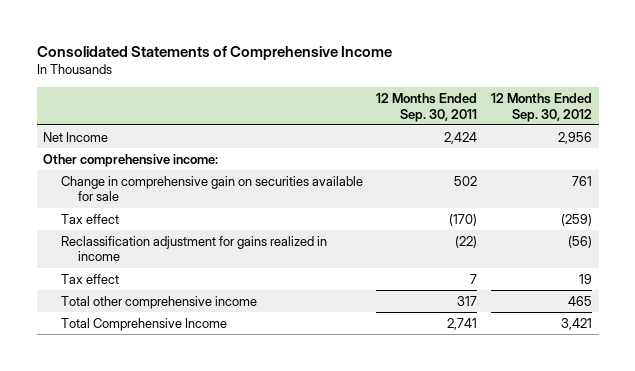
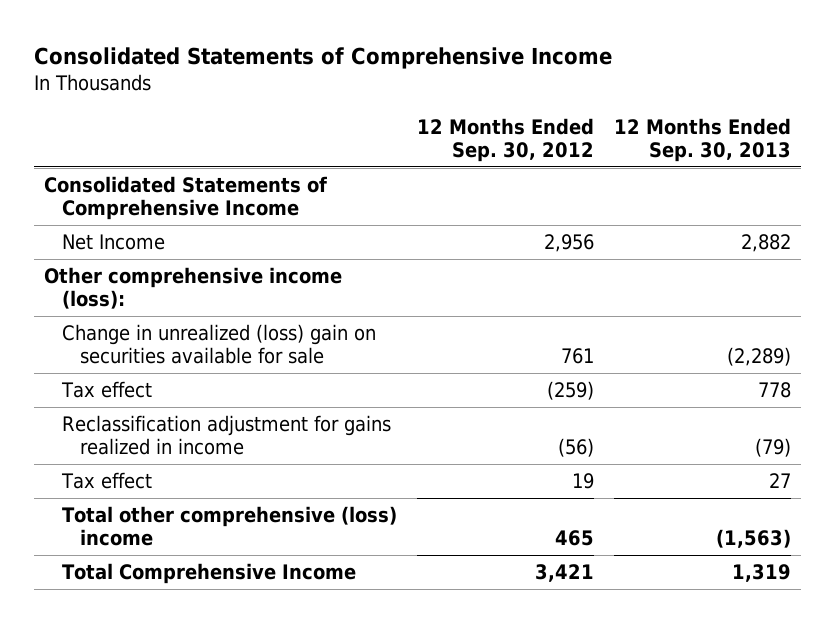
- | 12 Months Ended Sep. 30, 2011 | 12 Months Ended Sep. 30, 2012
+ | 12 Months Ended Sep. 30, 2012 | 12 Months Ended Sep. 30, 2013
+ Consolidated Statements of Comprehensive Income
- Other comprehensive income:
- Change in comprehensive gain on securities available for sale | 502 | 761
+ Other comprehensive income (loss):
+ Change in unrealized (loss) gain on securities available for sale | 761 | (2,289)
- Total other comprehensive income | 317 | 465
+ Total other comprehensive (loss) income | 465 | (1,563)

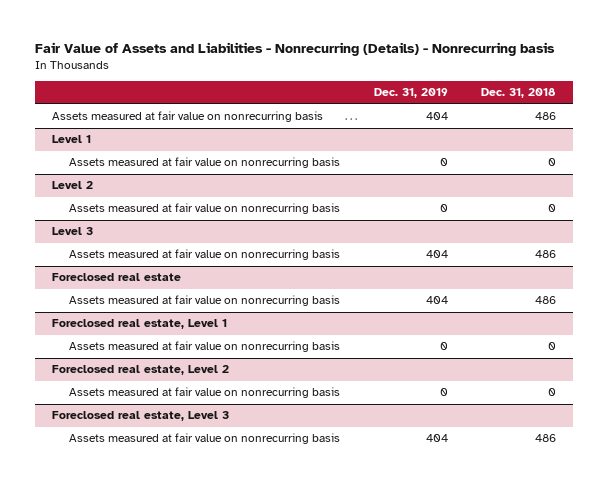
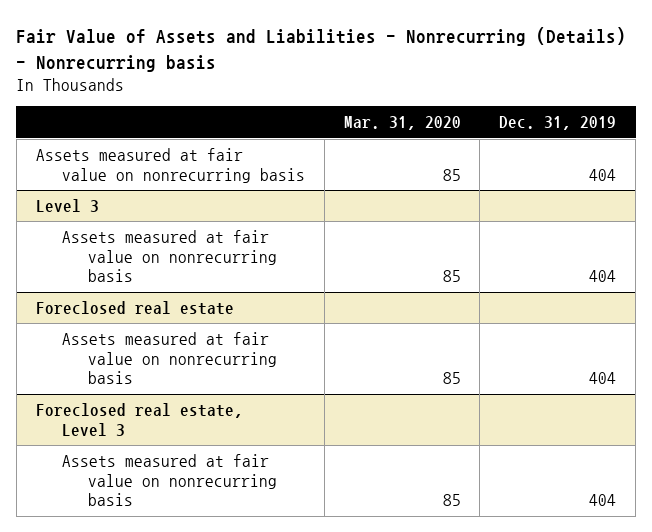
- | Dec. 31, 2019 | Dec. 31, 2018
+ | Mar. 31, 2020 | Dec. 31, 2019
- Level 1
- Assets measured at fair value on nonrecurring basis | 0 | 0
- Level 2
- Assets measured at fair value on nonrecurring basis | 0 | 0
- Foreclosed real estate, Level 1
- Assets measured at fair value on nonrecurring basis | 0 | 0
- Foreclosed real estate, Level 2
- Assets measured at fair value on nonrecurring basis | 0 | 0

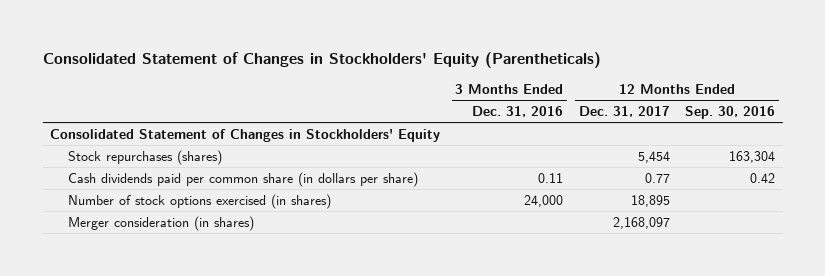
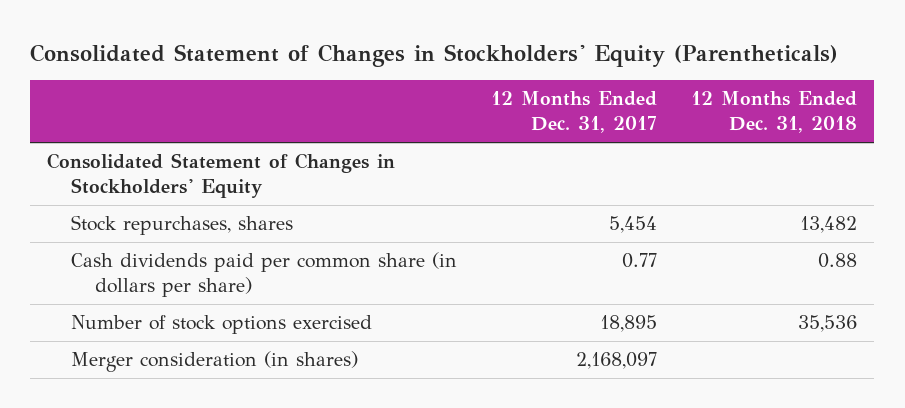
- | 3 Months Ended Dec. 31, 2016 | 12 Months Ended Dec. 31, 2017 | 12 Months Ended Sep. 30, 2016
+ | 12 Months Ended Dec. 31, 2017 | 12 Months Ended Dec. 31, 2018
- Stock repurchases (shares) | | 5,454 | 163,304
+ Stock repurchases, shares | 5,454 | 13,482
- Number of stock options exercised (in shares) | 24,000 | 18,895 |
+ Number of stock options exercised | 18,895 | 35,536

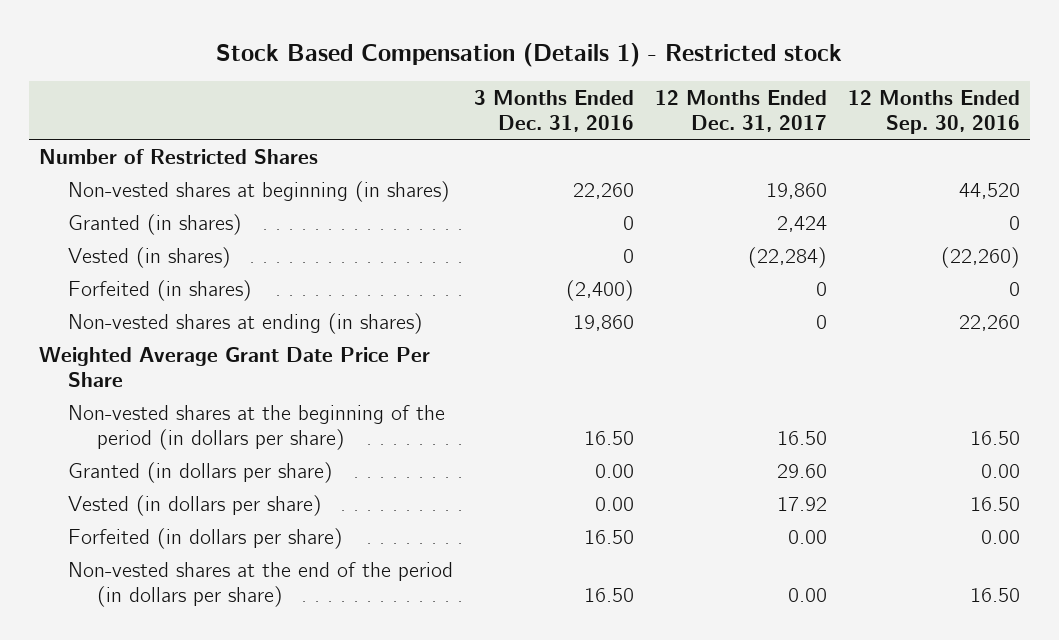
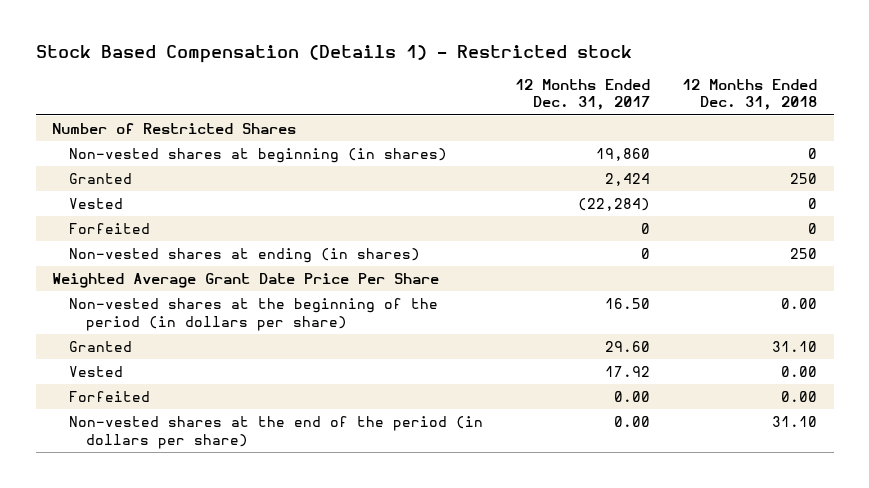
- | 3 Months Ended Dec. 31, 2016 | 12 Months Ended Dec. 31, 2017 | 12 Months Ended Sep. 30, 2016
+ | 12 Months Ended Dec. 31, 2017 | 12 Months Ended Dec. 31, 2018
- Granted (in shares) | 0 | 2,424 | 0
- Vested (in shares) | 0 | (22,284) | (22,260)
- Forfeited (in shares) | (2,400) | 0 | 0
+ Granted | 2,424 | 250
+ Vested | (22,284) | 0
+ Forfeited | 0 | 0
- Granted (in dollars per share) | 0.00 | 29.60 | 0.00
- Vested (in dollars per share) | 0.00 | 17.92 | 16.50
- Forfeited (in dollars per share) | 16.50 | 0.00 | 0.00
+ Granted | 29.60 | 31.10
+ Vested | 17.92 | 0.00
+ Forfeited | 0.00 | 0.00

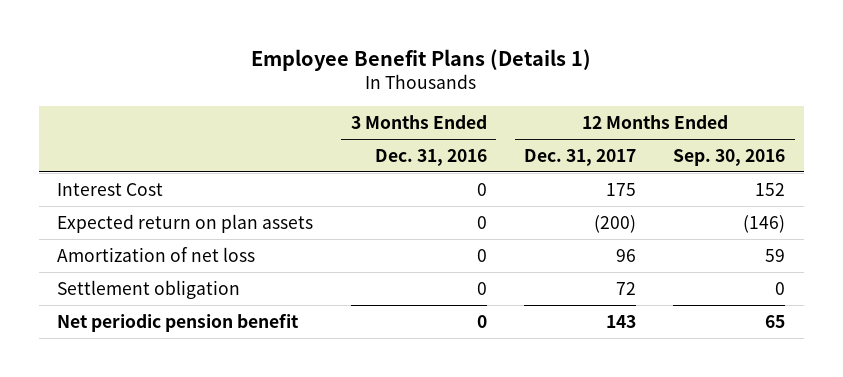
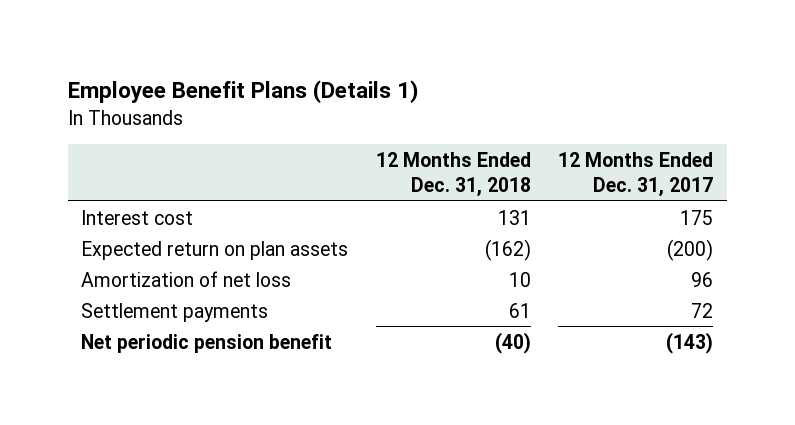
- | 3 Months Ended Dec. 31, 2016 | 12 Months Ended Dec. 31, 2017 | 12 Months Ended Sep. 30, 2016
+ | 12 Months Ended Dec. 31, 2018 | 12 Months Ended Dec. 31, 2017
- Interest Cost | 0 | 175 | 152
+ Interest cost | 131 | 175
- Settlement obligation | 0 | 72 | 0
- Net periodic pension benefit | 0 | 143 | 65
+ Settlement payments | 61 | 72
+ Net periodic pension benefit | (40) | (143)

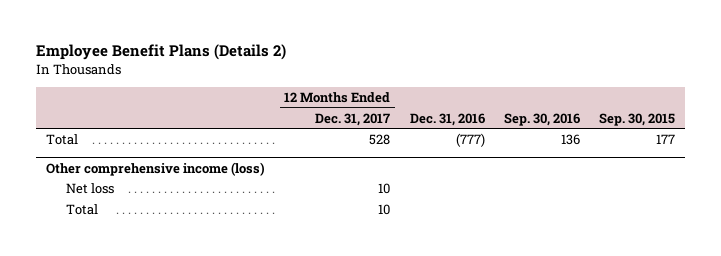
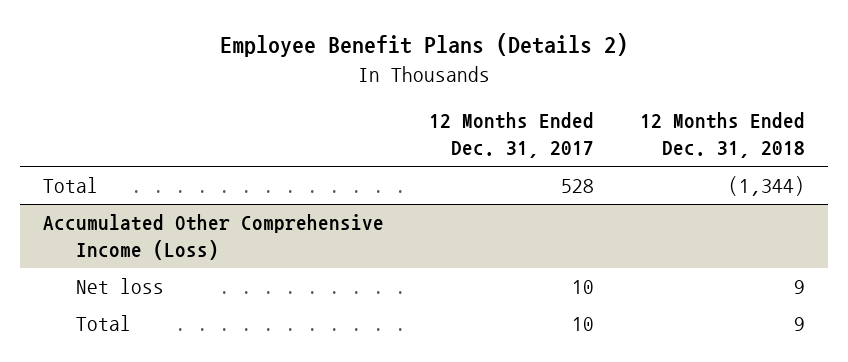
- | 12 Months Ended Dec. 31, 2017 | Dec. 31, 2016 | Sep. 30, 2016 | Sep. 30, 2015
+ | 12 Months Ended Dec. 31, 2017 | 12 Months Ended Dec. 31, 2018
- Other comprehensive income (loss)
+ Accumulated Other Comprehensive Income (Loss)

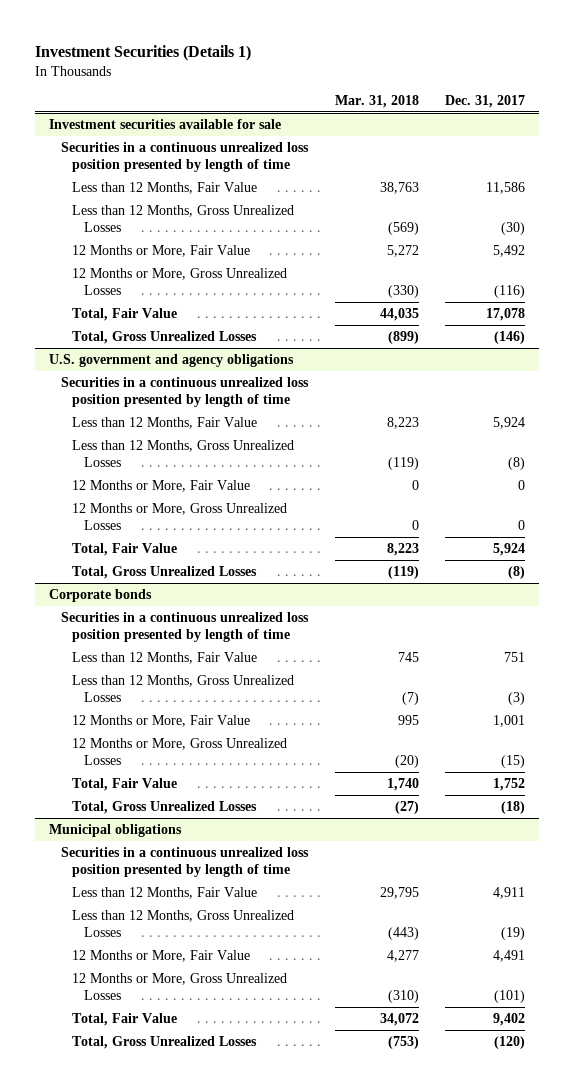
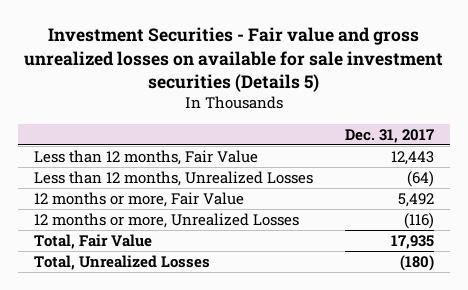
- Investment Securities (Details 1)
+ Investment Securities - Fair value and gross unrealized losses on available for sale investment securities (Details 5)
- | Mar. 31, 2018 | Dec. 31, 2017
+ | Dec. 31, 2017
- Investment securities available for sale
- Securities in a continuous unrealized loss position presented by length of time
- Less than 12 Months, Fair Value | 38,763 | 11,586
- Less than 12 Months, Gross Unrealized Losses | (569) | (30)
- 12 Months or More, Fair Value | 5,272 | 5,492
- 12 Months or More, Gross Unrealized Losses | (330) | (116)
- Total, Fair Value | 44,035 | 17,078
- Total, Gross Unrealized Losses | (899) | (146)
- U.S. government and agency obligations
- Securities in a continuous unrealized loss position presented by length of time
- Less than 12 Months, Fair Value | 8,223 | 5,924
- Less than 12 Months, Gross Unrealized Losses | (119) | (8)
- 12 Months or More, Fair Value | 0 | 0
- 12 Months or More, Gross Unrealized Losses | 0 | 0
- Total, Fair Value | 8,223 | 5,924
- Total, Gross Unrealized Losses | (119) | (8)
- Corporate bonds
- Securities in a continuous unrealized loss position presented by length of time
- Less than 12 Months, Fair Value | 745 | 751
- Less than 12 Months, Gross Unrealized Losses | (7) | (3)
- 12 Months or More, Fair Value | 995 | 1,001
- 12 Months or More, Gross Unrealized Losses | (20) | (15)
- Total, Fair Value | 1,740 | 1,752
- Total, Gross Unrealized Losses | (27) | (18)
- Municipal obligations
- Securities in a continuous unrealized loss position presented by length of time
- Less than 12 Months, Fair Value | 29,795 | 4,911
- Less than 12 Months, Gross Unrealized Losses | (443) | (19)
- 12 Months or More, Fair Value | 4,277 | 4,491
- 12 Months or More, Gross Unrealized Losses | (310) | (101)
- Total, Fair Value | 34,072 | 9,402
- Total, Gross Unrealized Losses | (753) | (120)
+ Less than 12 months, Fair Value | 12,443
+ Less than 12 months, Unrealized Losses | (64)
+ 12 months or more, Fair Value | 5,492
+ 12 months or more, Unrealized Losses | (116)
+ Total, Fair Value | 17,935
+ Total, Unrealized Losses | (180)

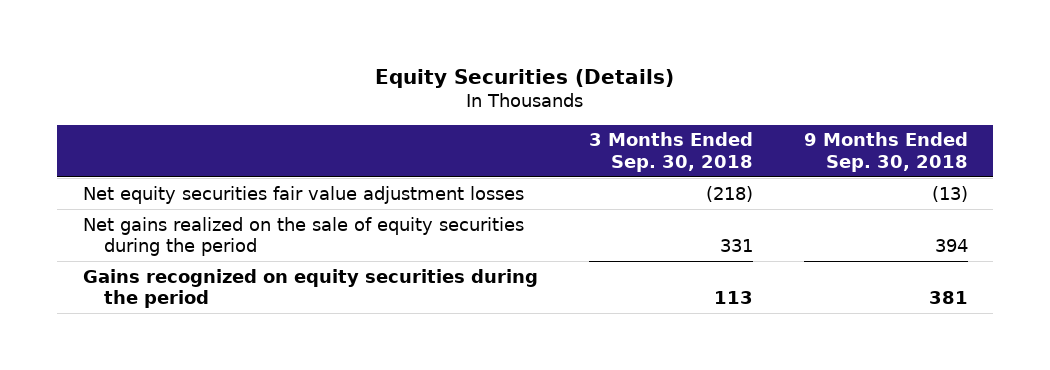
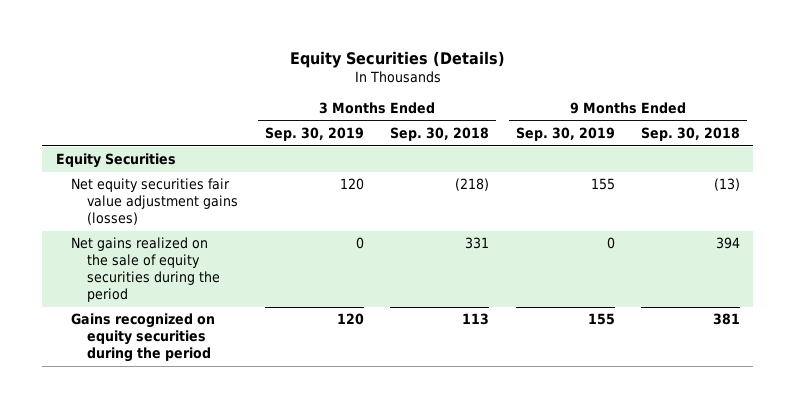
- | 3 Months Ended Sep. 30, 2018 | 9 Months Ended Sep. 30, 2018
+ | 3 Months Ended Sep. 30, 2019 | 3 Months Ended Sep. 30, 2018 | 9 Months Ended Sep. 30, 2019 | 9 Months Ended Sep. 30, 2018
- Net equity securities fair value adjustment losses | (218) | (13)
+ Equity Securities
+ Net equity securities fair value adjustment gains (losses) | 120 | (218) | 155 | (13)

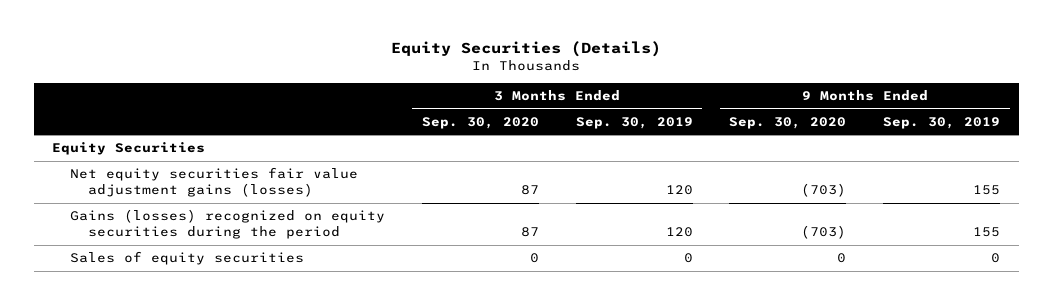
- | 3 Months Ended Sep. 30, 2019 | 3 Months Ended Sep. 30, 2018 | 9 Months Ended Sep. 30, 2019 | 9 Months Ended Sep. 30, 2018
+ | 3 Months Ended Sep. 30, 2020 | 3 Months Ended Sep. 30, 2019 | 9 Months Ended Sep. 30, 2020 | 9 Months Ended Sep. 30, 2019
- Net gains realized on the sale of equity securities during the period | 0 | 331 | 0 | 394
- Gains recognized on equity securities during the period | 120 | 113 | 155 | 381
+ Gains (losses) recognized on equity securities during the period | 87 | 120 | (703) | 155
+ Sales of equity securities | 0 | 0 | 0 | 0

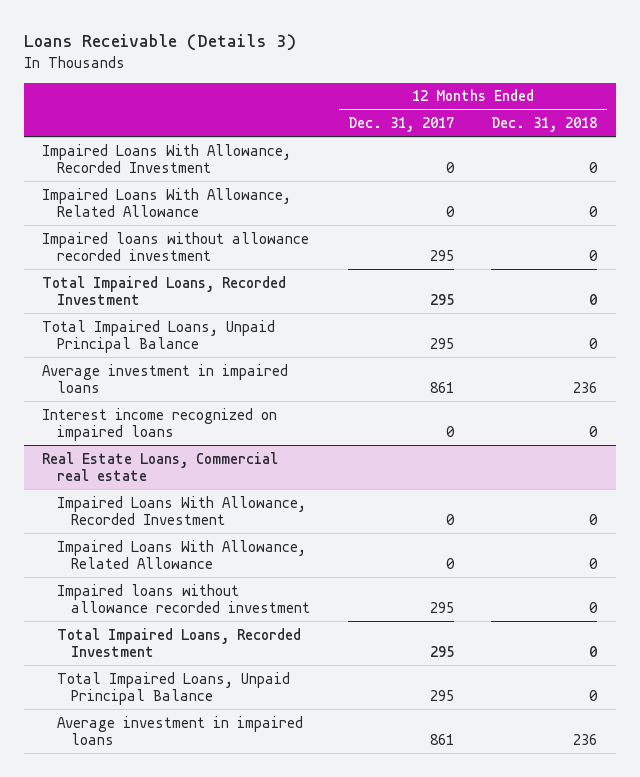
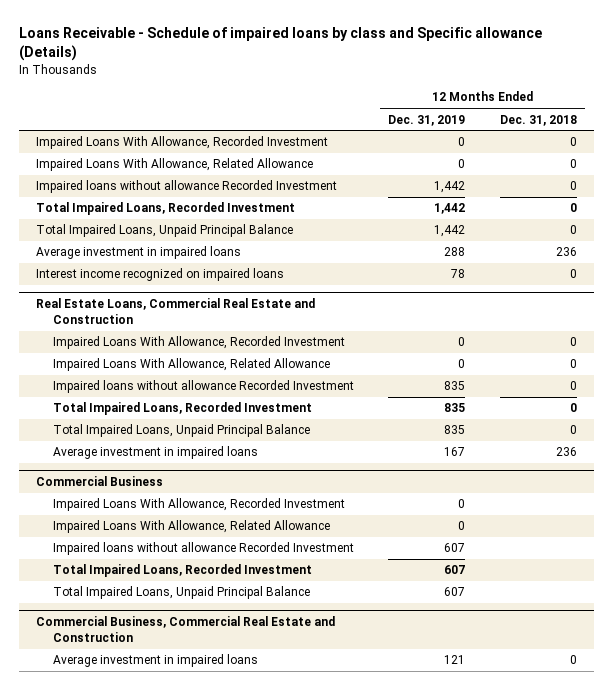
- Loans Receivable (Details 3)
+ Loans Receivable - Schedule of impaired loans by class and Specific allowance (Details)
- | 12 Months Ended Dec. 31, 2017 | 12 Months Ended Dec. 31, 2018
+ | 12 Months Ended Dec. 31, 2019 | 12 Months Ended Dec. 31, 2018
- Impaired loans without allowance recorded investment | 295 | 0
+ Impaired loans without allowance Recorded Investment | 1,442 | 0
- Real Estate Loans, Commercial real estate
+ Real Estate Loans, Commercial Real Estate and Construction
- Impaired loans without allowance recorded investment | 295 | 0
+ Impaired loans without allowance Recorded Investment | 835 | 0
+ Commercial Business
+ Impaired Loans With Allowance, Recorded Investment | 0 |
+ Impaired Loans With Allowance, Related Allowance | 0 |
+ Impaired loans without allowance Recorded Investment | 607 |
+ Total Impaired Loans, Recorded Investment | 607 |
+ Total Impaired Loans, Unpaid Principal Balance | 607 |
+ Commercial Business, Commercial Real Estate and Construction
+ Average investment in impaired loans | 121 | 0

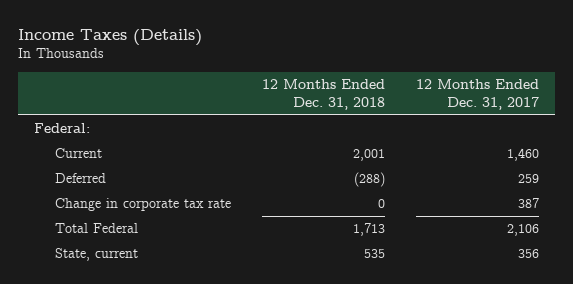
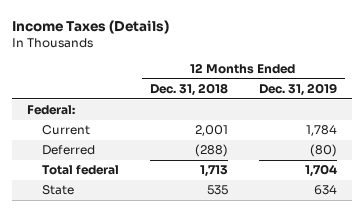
- | 12 Months Ended Dec. 31, 2018 | 12 Months Ended Dec. 31, 2017
+ | 12 Months Ended Dec. 31, 2018 | 12 Months Ended Dec. 31, 2019
- Change in corporate tax rate | 0 | 387
- Total Federal | 1,713 | 2,106
- State, current | 535 | 356
+ Total federal | 1,713 | 1,704
+ State | 535 | 634

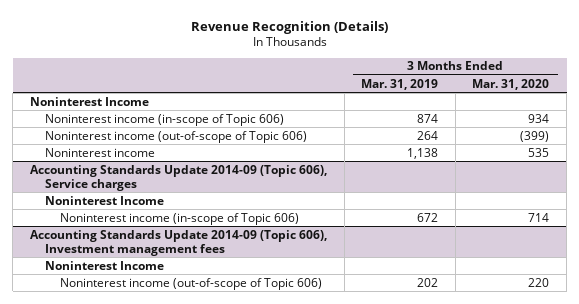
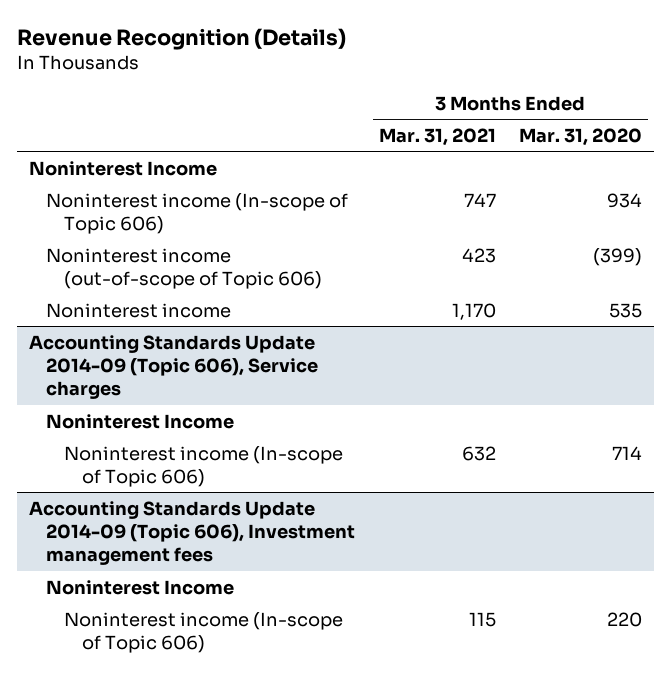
- | 3 Months Ended Mar. 31, 2019 | 3 Months Ended Mar. 31, 2020
+ | 3 Months Ended Mar. 31, 2021 | 3 Months Ended Mar. 31, 2020
- Noninterest income (in-scope of Topic 606) | 874 | 934
+ Noninterest income (In-scope of Topic 606) | 747 | 934
@ Accounting Standards Update 2014-09 (Topic 606), Service charges
- Noninterest income (in-scope of Topic 606) | 672 | 714
+ Noninterest income (In-scope of Topic 606) | 632 | 714
@ Accounting Standards Update 2014-09 (Topic 606), Investment management fees
- Noninterest income (out-of-scope of Topic 606) | 202 | 220
+ Noninterest income (In-scope of Topic 606) | 115 | 220

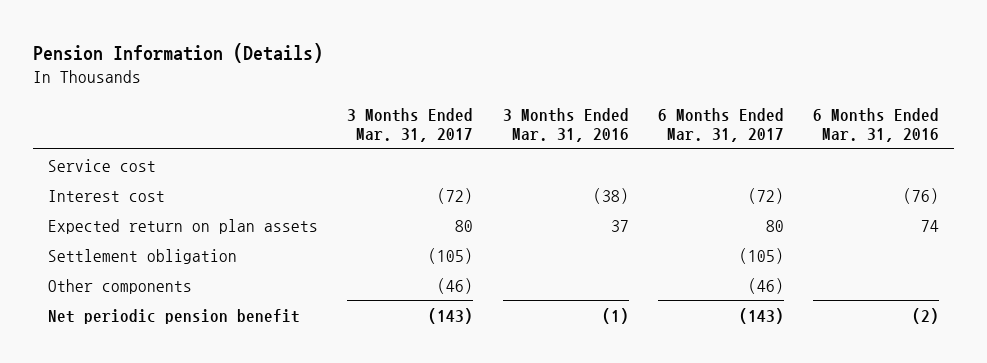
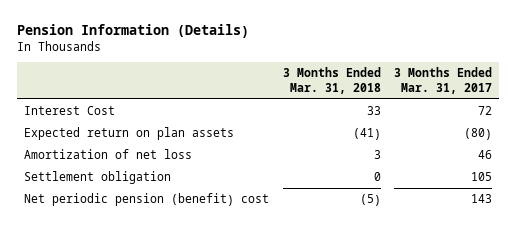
- | 3 Months Ended Mar. 31, 2017 | 3 Months Ended Mar. 31, 2016 | 6 Months Ended Mar. 31, 2017 | 6 Months Ended Mar. 31, 2016
+ | 3 Months Ended Mar. 31, 2018 | 3 Months Ended Mar. 31, 2017
- Service cost
- Interest cost | (72) | (38) | (72) | (76)
- Expected return on plan assets | 80 | 37 | 80 | 74
- Settlement obligation | (105) | | (105) |
- Other components | (46) | | (46) |
- Net periodic pension benefit | (143) | (1) | (143) | (2)
+ Interest Cost | 33 | 72
+ Expected return on plan assets | (41) | (80)
+ Amortization of net loss | 3 | 46
+ Settlement obligation | 0 | 105
+ Net periodic pension (benefit) cost | (5) | 143

